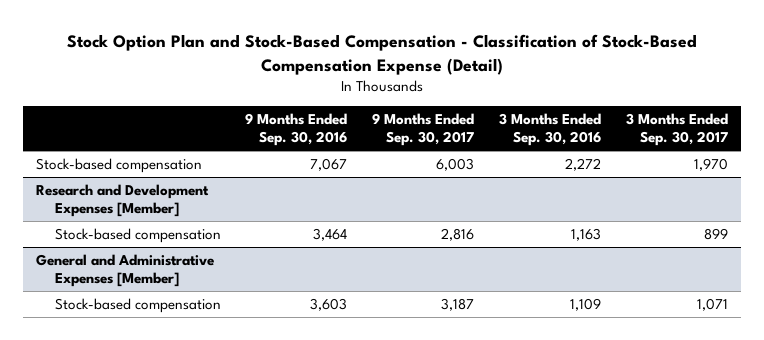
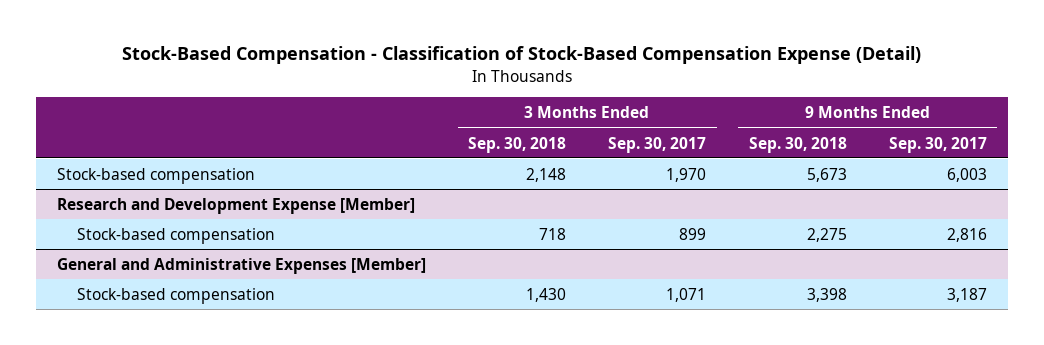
- Stock Option Plan and Stock-Based Compensation - Classification of Stock-Based Compensation Expense (Detail)
+ Stock-Based Compensation - Classification of Stock-Based Compensation Expense (Detail)
- | 9 Months Ended Sep. 30, 2016 | 9 Months Ended Sep. 30, 2017 | 3 Months Ended Sep. 30, 2016 | 3 Months Ended Sep. 30, 2017
+ | 3 Months Ended Sep. 30, 2018 | 3 Months Ended Sep. 30, 2017 | 9 Months Ended Sep. 30, 2018 | 9 Months Ended Sep. 30, 2017
- Research and Development Expenses [Member]
+ Research and Development Expense [Member]

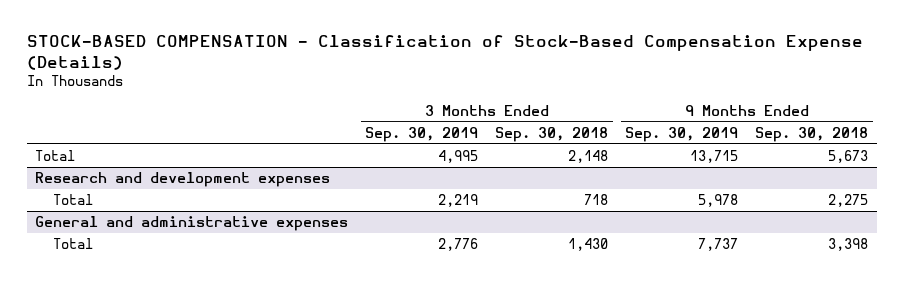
- Stock-Based Compensation - Classification of Stock-Based Compensation Expense (Detail)
+ STOCK-BASED COMPENSATION - Classification of Stock-Based Compensation Expense (Details)
- | 3 Months Ended Sep. 30, 2018 | 3 Months Ended Sep. 30, 2017 | 9 Months Ended Sep. 30, 2018 | 9 Months Ended Sep. 30, 2017
+ | 3 Months Ended Sep. 30, 2019 | 3 Months Ended Sep. 30, 2018 | 9 Months Ended Sep. 30, 2019 | 9 Months Ended Sep. 30, 2018
- Stock-based compensation | 2,148 | 1,970 | 5,673 | 6,003
- Research and Development Expense [Member]
- Stock-based compensation | 718 | 899 | 2,275 | 2,816
- General and Administrative Expenses [Member]
- Stock-based compensation | 1,430 | 1,071 | 3,398 | 3,187
+ Total | 4,995 | 2,148 | 13,715 | 5,673
+ Research and development expenses
+ Total | 2,219 | 718 | 5,978 | 2,275
+ General and administrative expenses
+ Total | 2,776 | 1,430 | 7,737 | 3,398

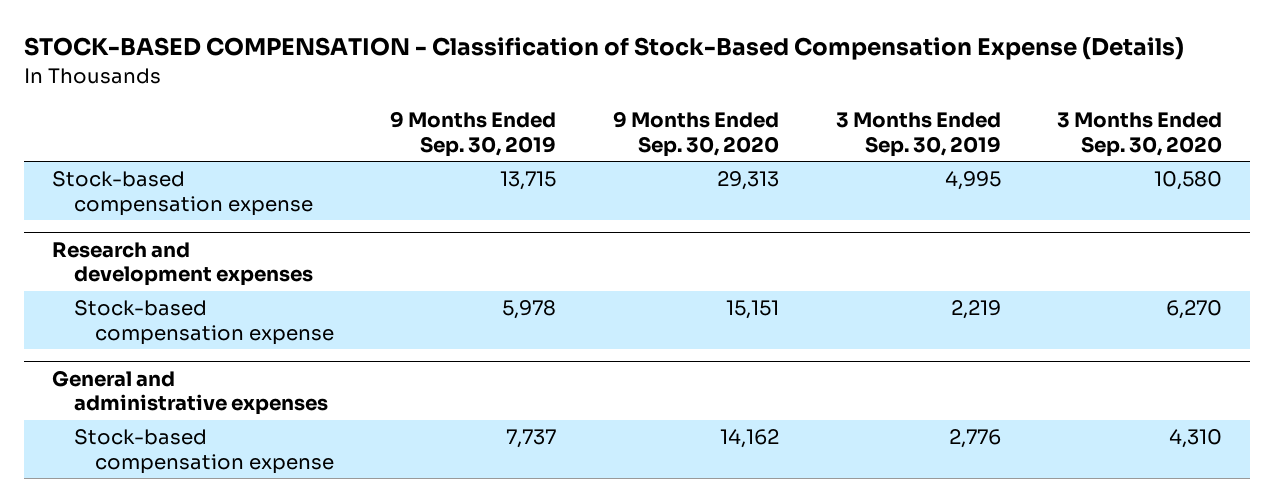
- | 3 Months Ended Sep. 30, 2019 | 3 Months Ended Sep. 30, 2018 | 9 Months Ended Sep. 30, 2019 | 9 Months Ended Sep. 30, 2018
+ | 9 Months Ended Sep. 30, 2019 | 9 Months Ended Sep. 30, 2020 | 3 Months Ended Sep. 30, 2019 | 3 Months Ended Sep. 30, 2020
- Total | 4,995 | 2,148 | 13,715 | 5,673
+ Stock-based compensation expense | 13,715 | 29,313 | 4,995 | 10,580
@ Research and development expenses
- Total | 2,219 | 718 | 5,978 | 2,275
+ Stock-based compensation expense | 5,978 | 15,151 | 2,219 | 6,270
@ General and administrative expenses
- Total | 2,776 | 1,430 | 7,737 | 3,398
+ Stock-based compensation expense | 7,737 | 14,162 | 2,776 | 4,310

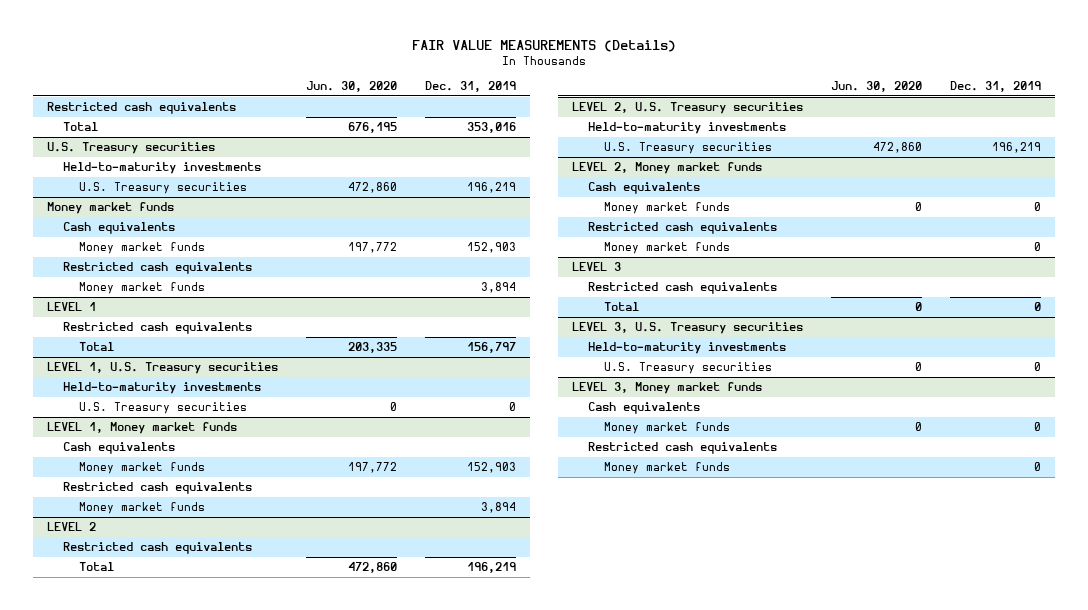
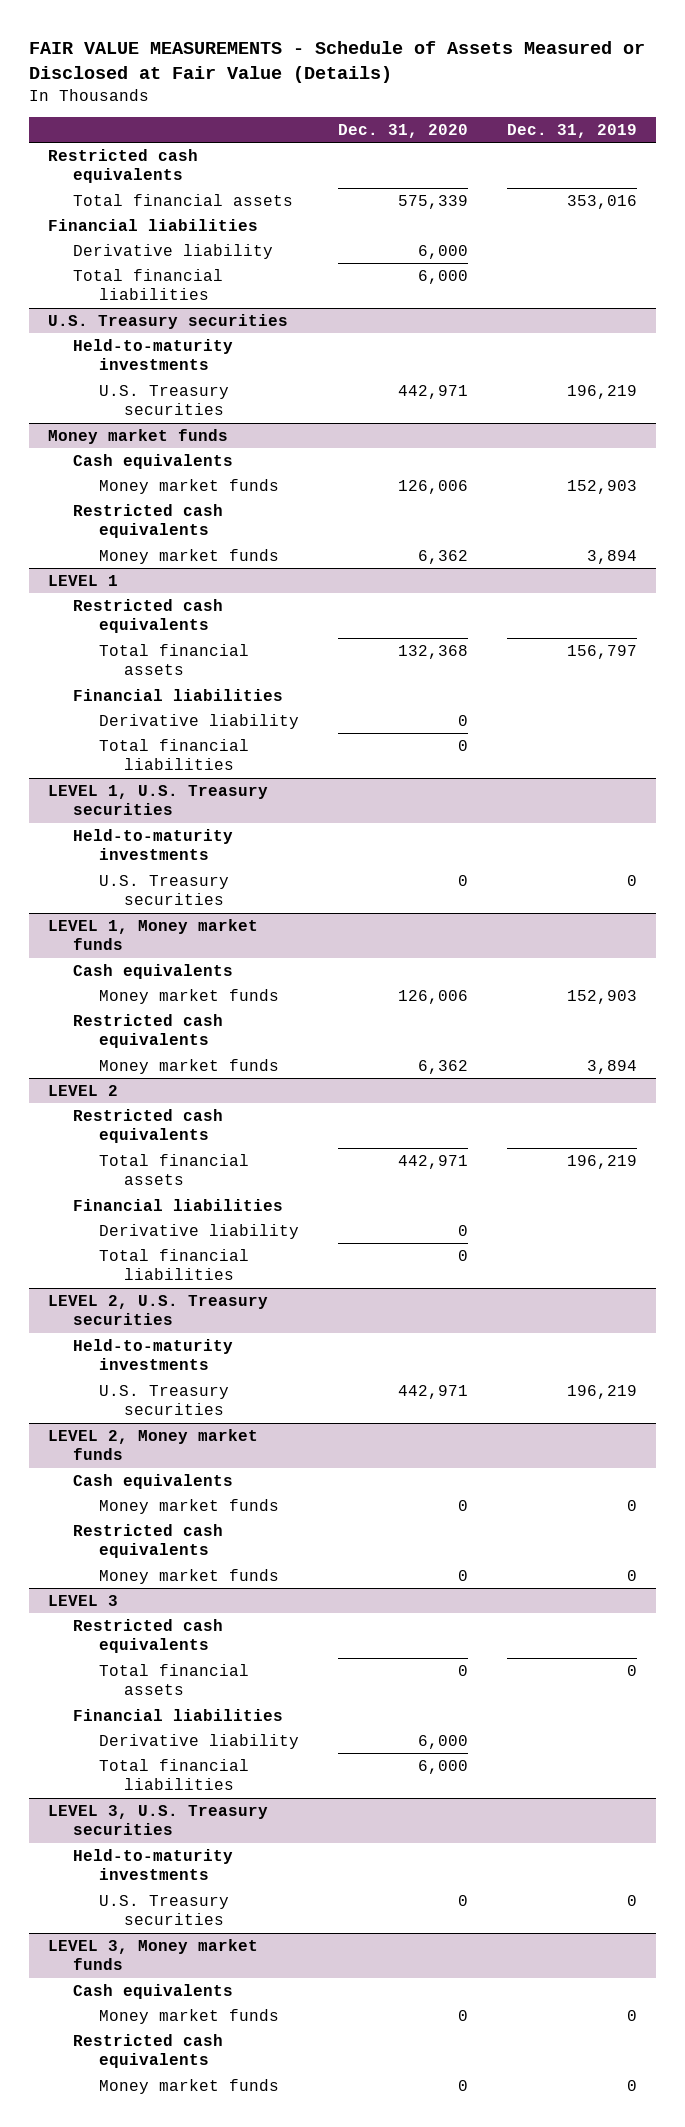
- FAIR VALUE MEASUREMENTS (Details)
+ FAIR VALUE MEASUREMENTS - Schedule of Assets Measured or Disclosed at Fair Value (Details)
- | Jun. 30, 2020 | Dec. 31, 2019
+ | Dec. 31, 2020 | Dec. 31, 2019
- Total | 676,195 | 353,016
+ Total financial assets | 575,339 | 353,016
+ Financial liabilities
+ Derivative liability | 6,000 |
+ Total financial liabilities | 6,000 |
@ LEVEL 1
- Total | 203,335 | 156,797
+ Total financial assets | 132,368 | 156,797
+ Financial liabilities
+ Derivative liability | 0 |
+ Total financial liabilities | 0 |
@ LEVEL 2
- Total | 472,860 | 196,219
+ Total financial assets | 442,971 | 196,219
+ Financial liabilities
+ Derivative liability | 0 |
+ Total financial liabilities | 0 |
@ LEVEL 3
- Total | 0 | 0
+ Total financial assets | 0 | 0
+ Financial liabilities
+ Derivative liability | 6,000 |
+ Total financial liabilities | 6,000 |

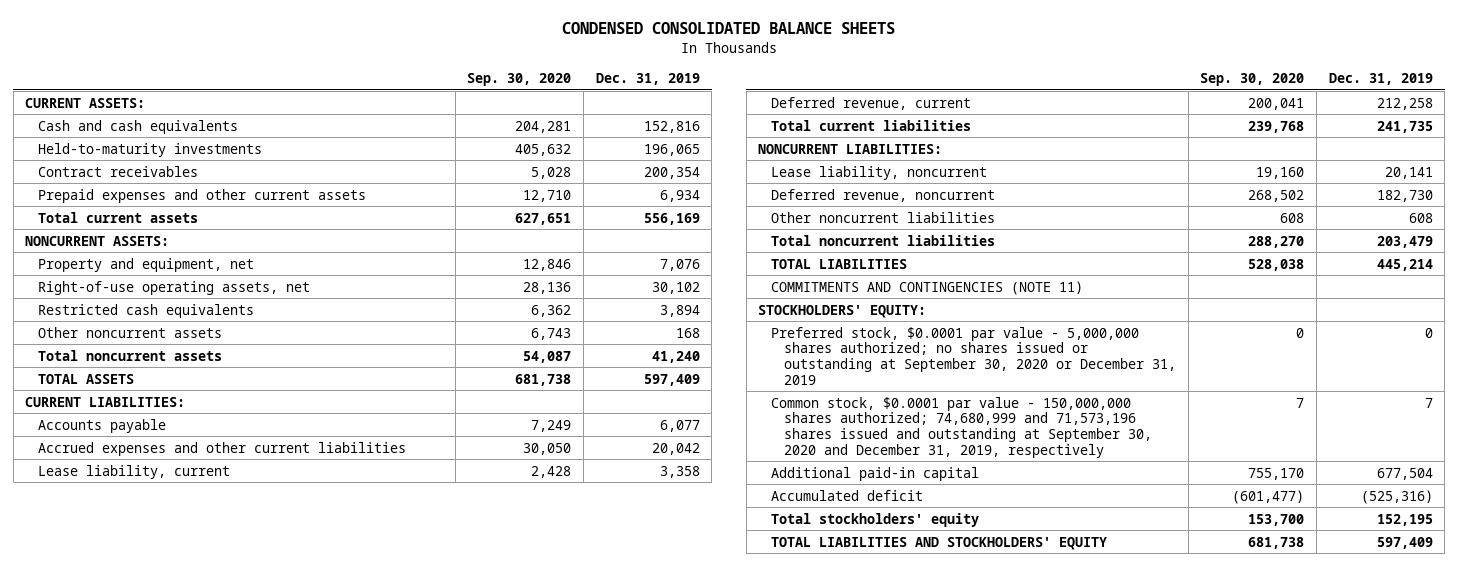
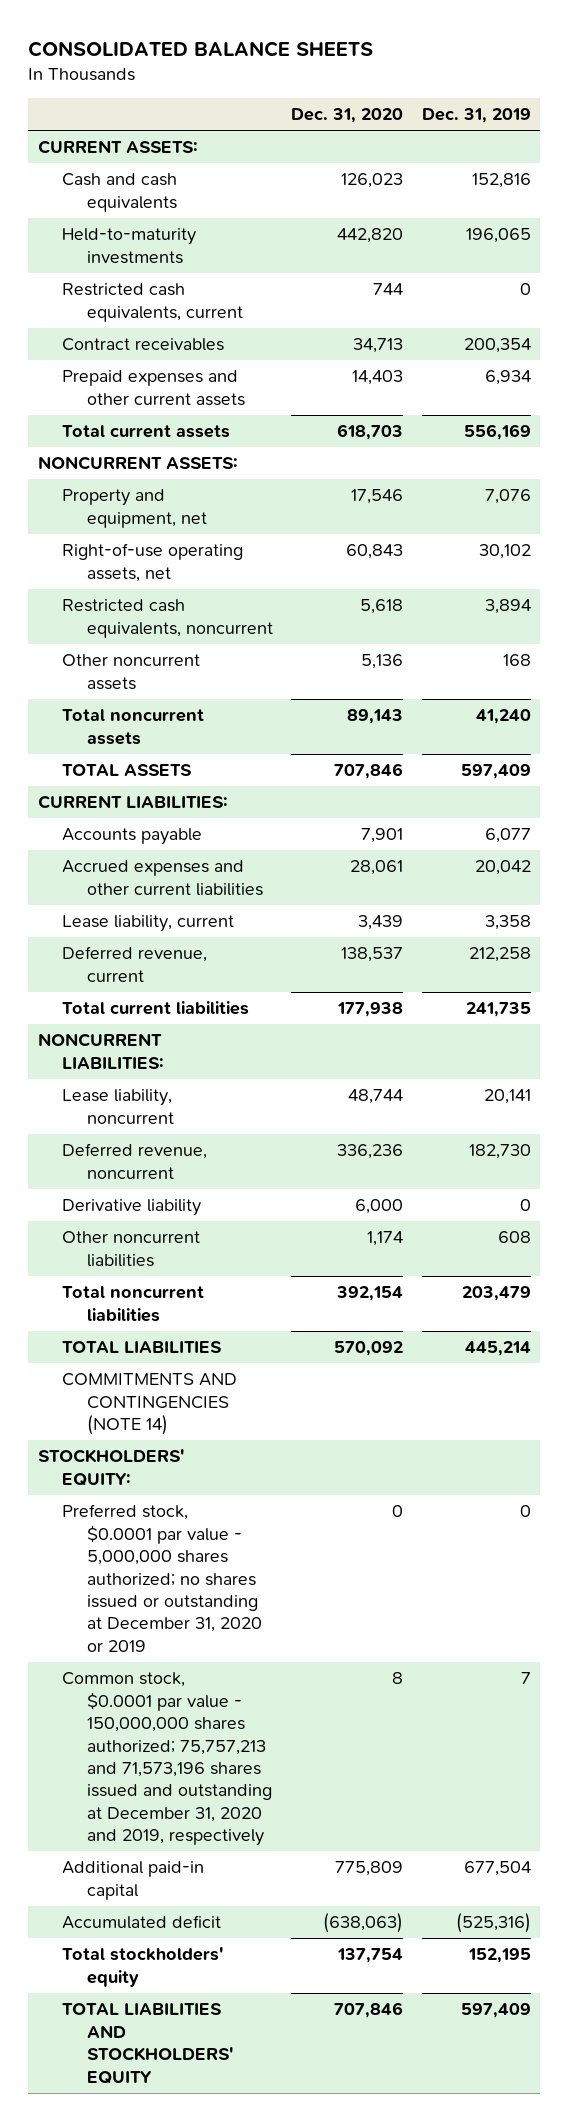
- CONDENSED CONSOLIDATED BALANCE SHEETS
+ CONSOLIDATED BALANCE SHEETS
- | Sep. 30, 2020 | Dec. 31, 2019
+ | Dec. 31, 2020 | Dec. 31, 2019
+ Restricted cash equivalents, current | 744 | 0
- Restricted cash equivalents | 6,362 | 3,894
+ Restricted cash equivalents, noncurrent | 5,618 | 3,894
+ Derivative liability | 6,000 | 0
- COMMITMENTS AND CONTINGENCIES (NOTE 11)
+ COMMITMENTS AND CONTINGENCIES (NOTE 14)
- Preferred stock, $0.0001 par value - 5,000,000 shares authorized; no shares issued or outstanding at September 30, 2020 or December 31, 2019 | 0 | 0
- Common stock, $0.0001 par value - 150,000,000 shares authorized; 74,680,999 and 71,573,196 shares issued and outstanding at September 30, 2020 and December 31, 2019, respectively | 7 | 7
+ Preferred stock, $0.0001 par value - 5,000,000 shares authorized; no shares issued or outstanding at December 31, 2020 or 2019 | 0 | 0
+ Common stock, $0.0001 par value - 150,000,000 shares authorized; 75,757,213 and 71,573,196 shares issued and outstanding at December 31, 2020 and 2019, respectively | 8 | 7

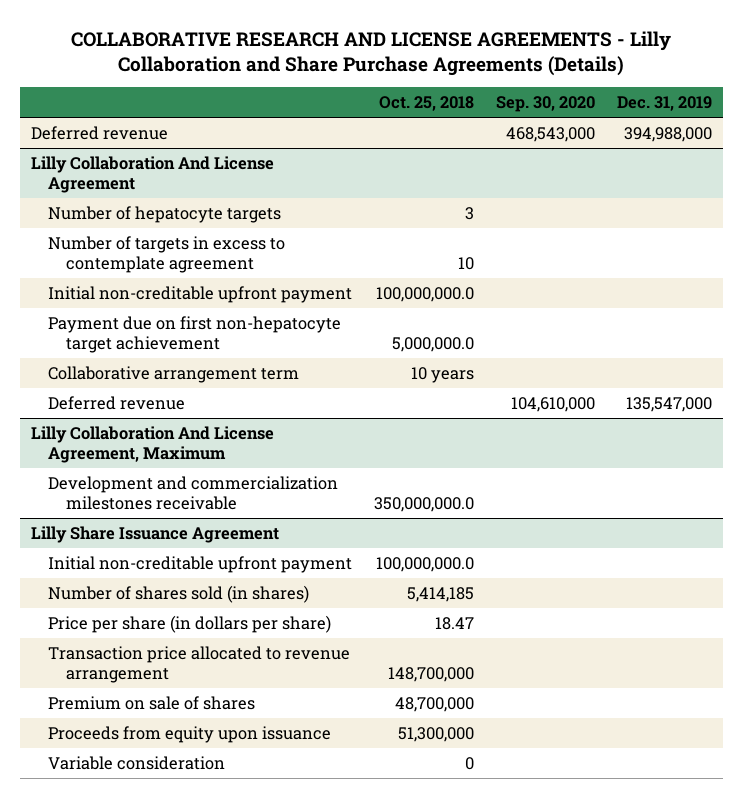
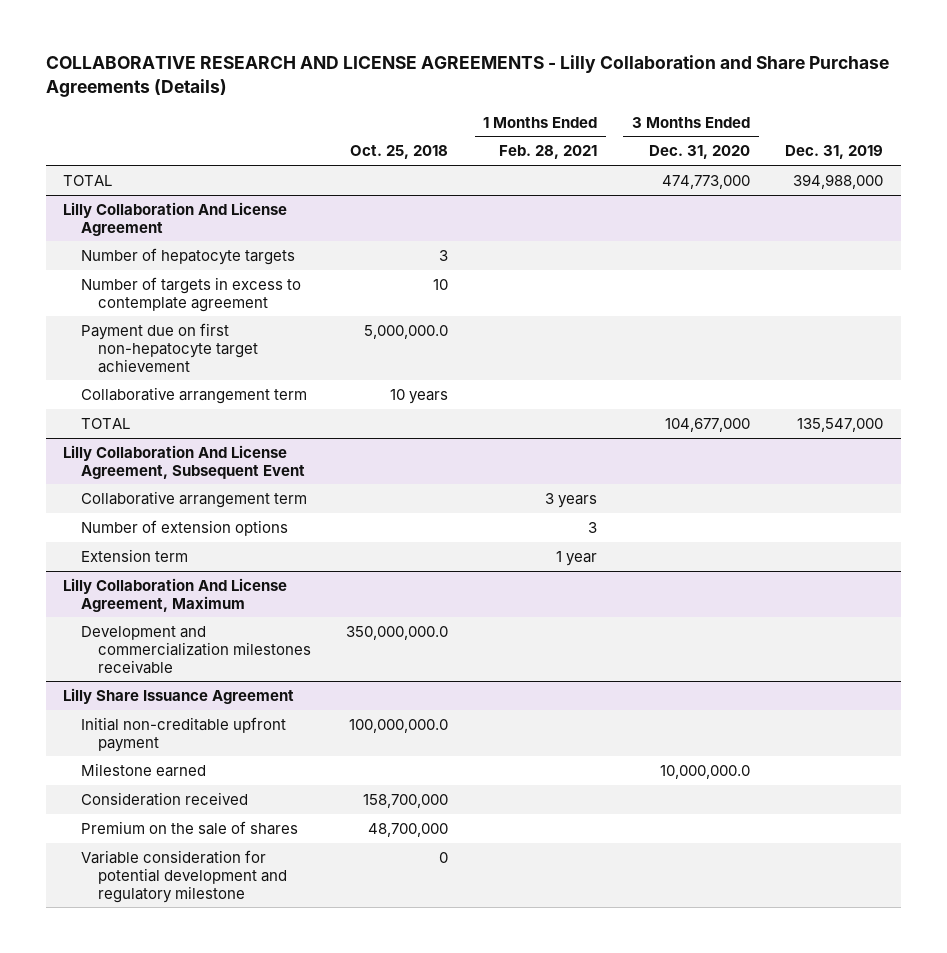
- | Oct. 25, 2018 | Sep. 30, 2020 | Dec. 31, 2019
+ | Oct. 25, 2018 | 1 Months Ended Feb. 28, 2021 | 3 Months Ended Dec. 31, 2020 | Dec. 31, 2019
- Deferred revenue | | 468,543,000 | 394,988,000
+ TOTAL | | | 474,773,000 | 394,988,000
@ Lilly Collaboration And License Agreement
- Initial non-creditable upfront payment | 100,000,000.0 | |
- Deferred revenue | | 104,610,000 | 135,547,000
+ TOTAL | | | 104,677,000 | 135,547,000
+ Lilly Collaboration And License Agreement, Subsequent Event
+ Collaborative arrangement term | | 3 years | |
+ Number of extension options | | 3 | |
+ Extension term | | 1 year | |
@ Lilly Share Issuance Agreement
- Number of shares sold (in shares) | 5,414,185 | |
- Price per share (in dollars per share) | 18.47 | |
- Transaction price allocated to revenue arrangement | 148,700,000 | |
- Premium on sale of shares | 48,700,000 | |
- Proceeds from equity upon issuance | 51,300,000 | |
- Variable consideration | 0 | |
+ Milestone earned | | | 10,000,000.0 |
+ Consideration received | 158,700,000 | | |
+ Premium on the sale of shares | 48,700,000 | | |
+ Variable consideration for potential development and regulatory milestone | 0 | | |

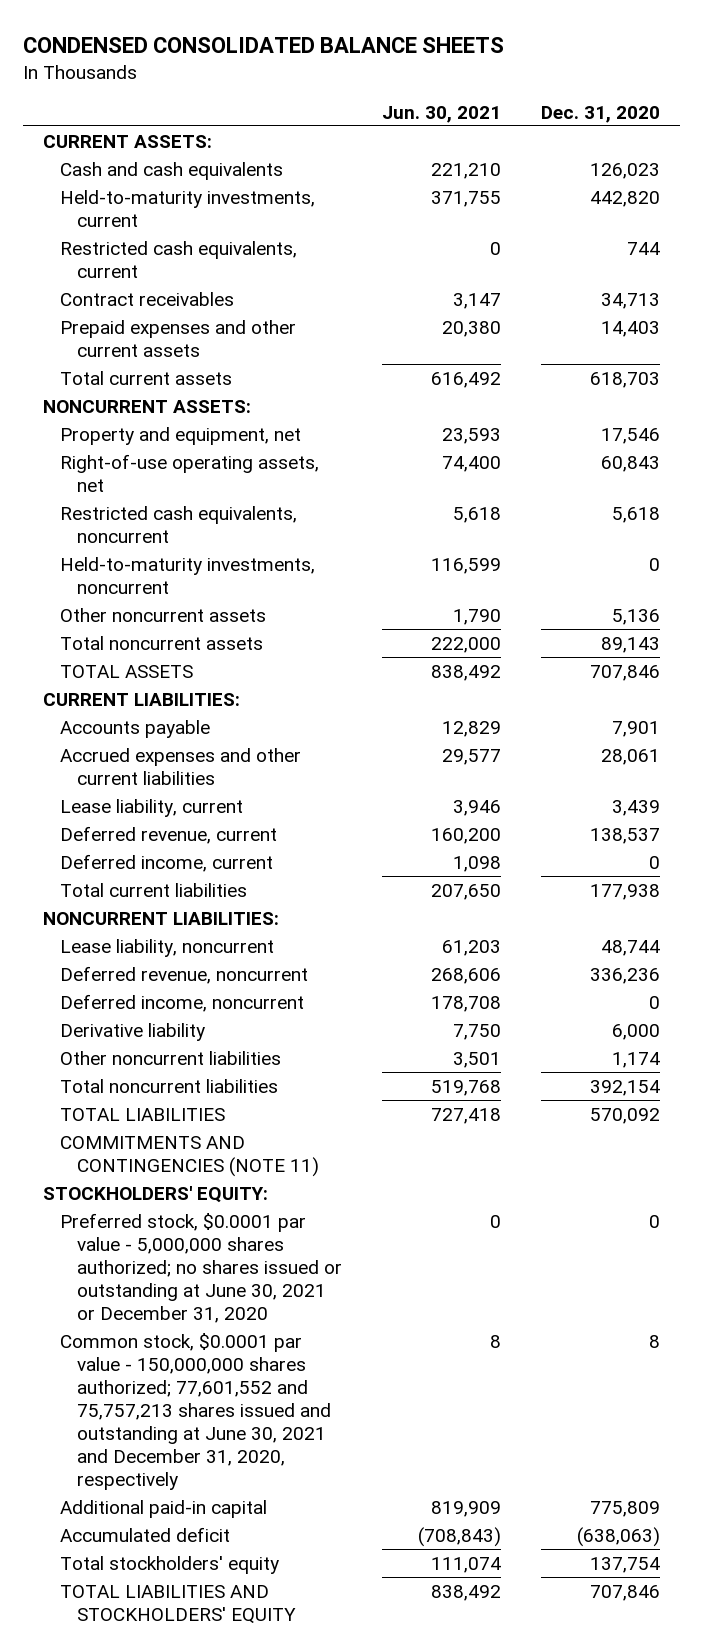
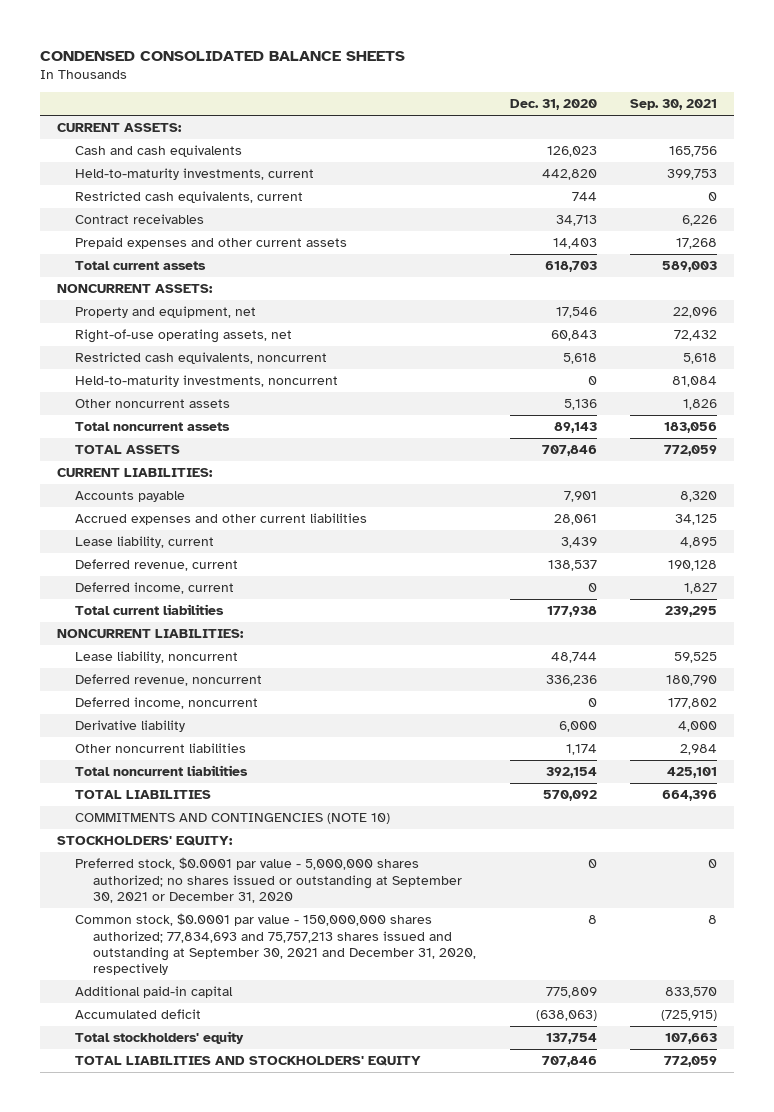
- | Jun. 30, 2021 | Dec. 31, 2020
+ | Dec. 31, 2020 | Sep. 30, 2021
- COMMITMENTS AND CONTINGENCIES (NOTE 11)
+ COMMITMENTS AND CONTINGENCIES (NOTE 10)
- Preferred stock, $0.0001 par value - 5,000,000 shares authorized; no shares issued or outstanding at June 30, 2021 or December 31, 2020 | 0 | 0
- Common stock, $0.0001 par value - 150,000,000 shares authorized; 77,601,552 and 75,757,213 shares issued and outstanding at June 30, 2021 and December 31, 2020, respectively | 8 | 8
+ Preferred stock, $0.0001 par value - 5,000,000 shares authorized; no shares issued or outstanding at September 30, 2021 or December 31, 2020 | 0 | 0
+ Common stock, $0.0001 par value - 150,000,000 shares authorized; 77,834,693 and 75,757,213 shares issued and outstanding at September 30, 2021 and December 31, 2020, respectively | 8 | 8

